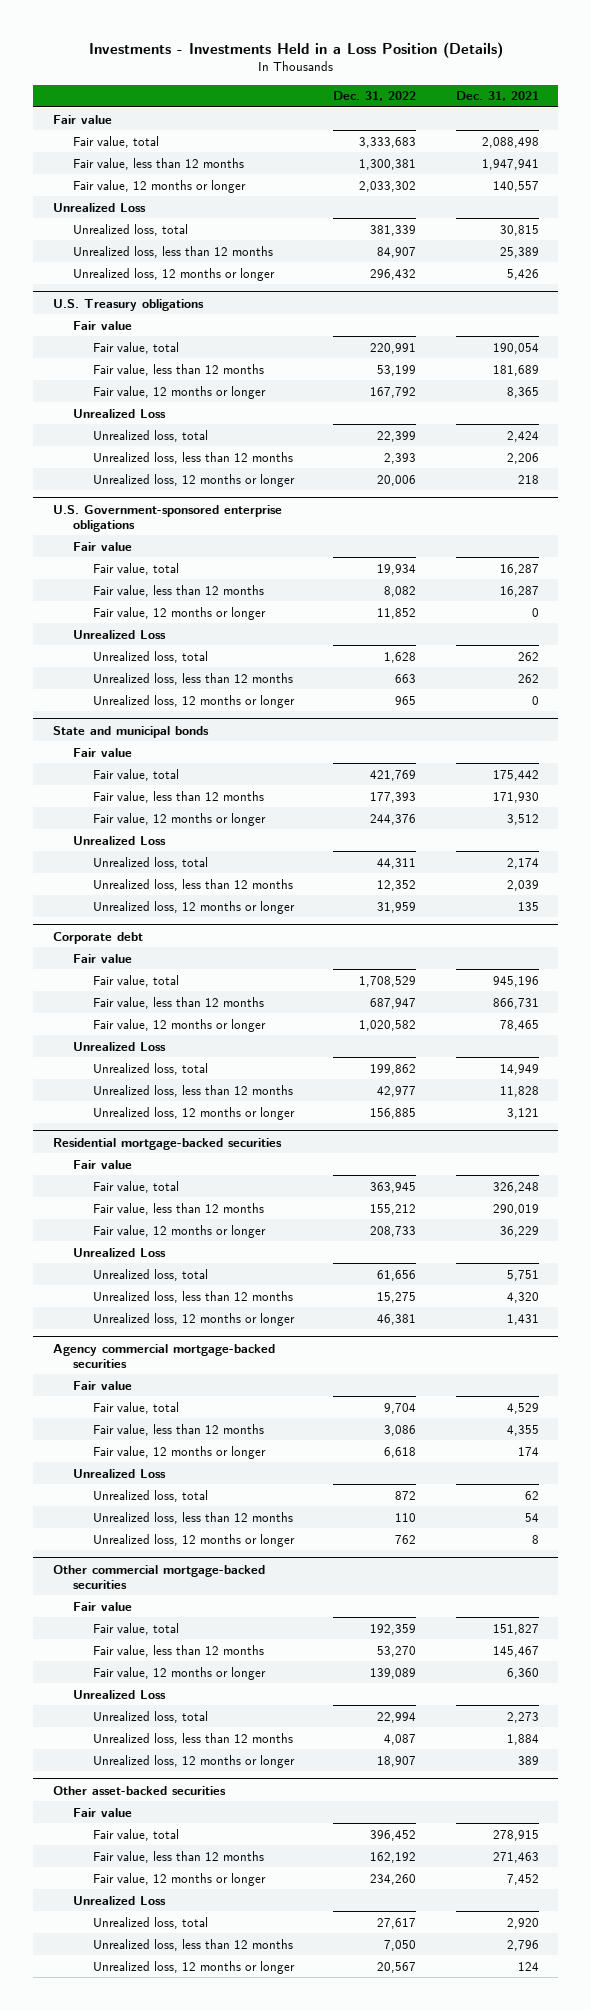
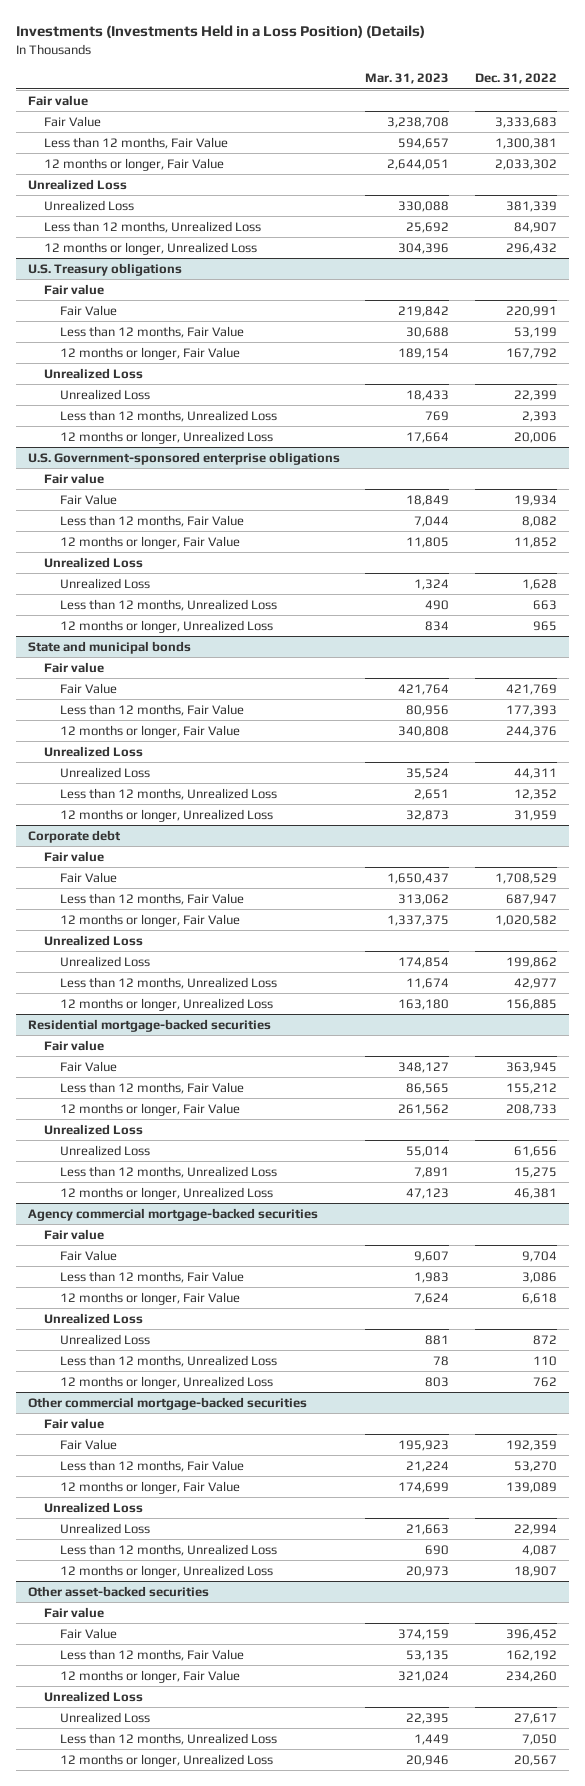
- Investments - Investments Held in a Loss Position (Details)
+ Investments (Investments Held in a Loss Position) (Details)
- | Dec. 31, 2022 | Dec. 31, 2021
+ | Mar. 31, 2023 | Dec. 31, 2022
- Fair value, total | 3,333,683 | 2,088,498
- Fair value, less than 12 months | 1,300,381 | 1,947,941
- Fair value, 12 months or longer | 2,033,302 | 140,557
+ Fair Value | 3,238,708 | 3,333,683
+ Less than 12 months, Fair Value | 594,657 | 1,300,381
+ 12 months or longer, Fair Value | 2,644,051 | 2,033,302
- Unrealized loss, total | 381,339 | 30,815
- Unrealized loss, less than 12 months | 84,907 | 25,389
- Unrealized loss, 12 months or longer | 296,432 | 5,426
+ Unrealized Loss | 330,088 | 381,339
+ Less than 12 months, Unrealized Loss | 25,692 | 84,907
+ 12 months or longer, Unrealized Loss | 304,396 | 296,432
@ U.S. Treasury obligations
- Fair value, total | 220,991 | 190,054
- Fair value, less than 12 months | 53,199 | 181,689
- Fair value, 12 months or longer | 167,792 | 8,365
+ Fair Value | 219,842 | 220,991
+ Less than 12 months, Fair Value | 30,688 | 53,199
+ 12 months or longer, Fair Value | 189,154 | 167,792
- Unrealized loss, total | 22,399 | 2,424
- Unrealized loss, less than 12 months | 2,393 | 2,206
- Unrealized loss, 12 months or longer | 20,006 | 218
+ Unrealized Loss | 18,433 | 22,399
+ Less than 12 months, Unrealized Loss | 769 | 2,393
+ 12 months or longer, Unrealized Loss | 17,664 | 20,006
@ U.S. Government-sponsored enterprise obligations
- Fair value, total | 19,934 | 16,287
- Fair value, less than 12 months | 8,082 | 16,287
- Fair value, 12 months or longer | 11,852 | 0
+ Fair Value | 18,849 | 19,934
+ Less than 12 months, Fair Value | 7,044 | 8,082
+ 12 months or longer, Fair Value | 11,805 | 11,852
- Unrealized loss, total | 1,628 | 262
- Unrealized loss, less than 12 months | 663 | 262
- Unrealized loss, 12 months or longer | 965 | 0
+ Unrealized Loss | 1,324 | 1,628
+ Less than 12 months, Unrealized Loss | 490 | 663
+ 12 months or longer, Unrealized Loss | 834 | 965
@ State and municipal bonds
- Fair value, total | 421,769 | 175,442
- Fair value, less than 12 months | 177,393 | 171,930
- Fair value, 12 months or longer | 244,376 | 3,512
+ Fair Value | 421,764 | 421,769
+ Less than 12 months, Fair Value | 80,956 | 177,393
+ 12 months or longer, Fair Value | 340,808 | 244,376
- Unrealized loss, total | 44,311 | 2,174
- Unrealized loss, less than 12 months | 12,352 | 2,039
- Unrealized loss, 12 months or longer | 31,959 | 135
+ Unrealized Loss | 35,524 | 44,311
+ Less than 12 months, Unrealized Loss | 2,651 | 12,352
+ 12 months or longer, Unrealized Loss | 32,873 | 31,959
@ Corporate debt
- Fair value, total | 1,708,529 | 945,196
- Fair value, less than 12 months | 687,947 | 866,731
- Fair value, 12 months or longer | 1,020,582 | 78,465
+ Fair Value | 1,650,437 | 1,708,529
+ Less than 12 months, Fair Value | 313,062 | 687,947
+ 12 months or longer, Fair Value | 1,337,375 | 1,020,582
- Unrealized loss, total | 199,862 | 14,949
- Unrealized loss, less than 12 months | 42,977 | 11,828
- Unrealized loss, 12 months or longer | 156,885 | 3,121
+ Unrealized Loss | 174,854 | 199,862
+ Less than 12 months, Unrealized Loss | 11,674 | 42,977
+ 12 months or longer, Unrealized Loss | 163,180 | 156,885
@ Residential mortgage-backed securities
- Fair value, total | 363,945 | 326,248
- Fair value, less than 12 months | 155,212 | 290,019
- Fair value, 12 months or longer | 208,733 | 36,229
+ Fair Value | 348,127 | 363,945
+ Less than 12 months, Fair Value | 86,565 | 155,212
+ 12 months or longer, Fair Value | 261,562 | 208,733
- Unrealized loss, total | 61,656 | 5,751
- Unrealized loss, less than 12 months | 15,275 | 4,320
- Unrealized loss, 12 months or longer | 46,381 | 1,431
+ Unrealized Loss | 55,014 | 61,656
+ Less than 12 months, Unrealized Loss | 7,891 | 15,275
+ 12 months or longer, Unrealized Loss | 47,123 | 46,381
@ Agency commercial mortgage-backed securities
- Fair value, total | 9,704 | 4,529
- Fair value, less than 12 months | 3,086 | 4,355
- Fair value, 12 months or longer | 6,618 | 174
+ Fair Value | 9,607 | 9,704
+ Less than 12 months, Fair Value | 1,983 | 3,086
+ 12 months or longer, Fair Value | 7,624 | 6,618
- Unrealized loss, total | 872 | 62
- Unrealized loss, less than 12 months | 110 | 54
- Unrealized loss, 12 months or longer | 762 | 8
+ Unrealized Loss | 881 | 872
+ Less than 12 months, Unrealized Loss | 78 | 110
+ 12 months or longer, Unrealized Loss | 803 | 762
@ Other commercial mortgage-backed securities
- Fair value, total | 192,359 | 151,827
- Fair value, less than 12 months | 53,270 | 145,467
- Fair value, 12 months or longer | 139,089 | 6,360
+ Fair Value | 195,923 | 192,359
+ Less than 12 months, Fair Value | 21,224 | 53,270
+ 12 months or longer, Fair Value | 174,699 | 139,089
- Unrealized loss, total | 22,994 | 2,273
- Unrealized loss, less than 12 months | 4,087 | 1,884
- Unrealized loss, 12 months or longer | 18,907 | 389
+ Unrealized Loss | 21,663 | 22,994
+ Less than 12 months, Unrealized Loss | 690 | 4,087
+ 12 months or longer, Unrealized Loss | 20,973 | 18,907
@ Other asset-backed securities
- Fair value, total | 396,452 | 278,915
- Fair value, less than 12 months | 162,192 | 271,463
- Fair value, 12 months or longer | 234,260 | 7,452
+ Fair Value | 374,159 | 396,452
+ Less than 12 months, Fair Value | 53,135 | 162,192
+ 12 months or longer, Fair Value | 321,024 | 234,260
- Unrealized loss, total | 27,617 | 2,920
- Unrealized loss, less than 12 months | 7,050 | 2,796
- Unrealized loss, 12 months or longer | 20,567 | 124
+ Unrealized Loss | 22,395 | 27,617
+ Less than 12 months, Unrealized Loss | 1,449 | 7,050
+ 12 months or longer, Unrealized Loss | 20,946 | 20,567

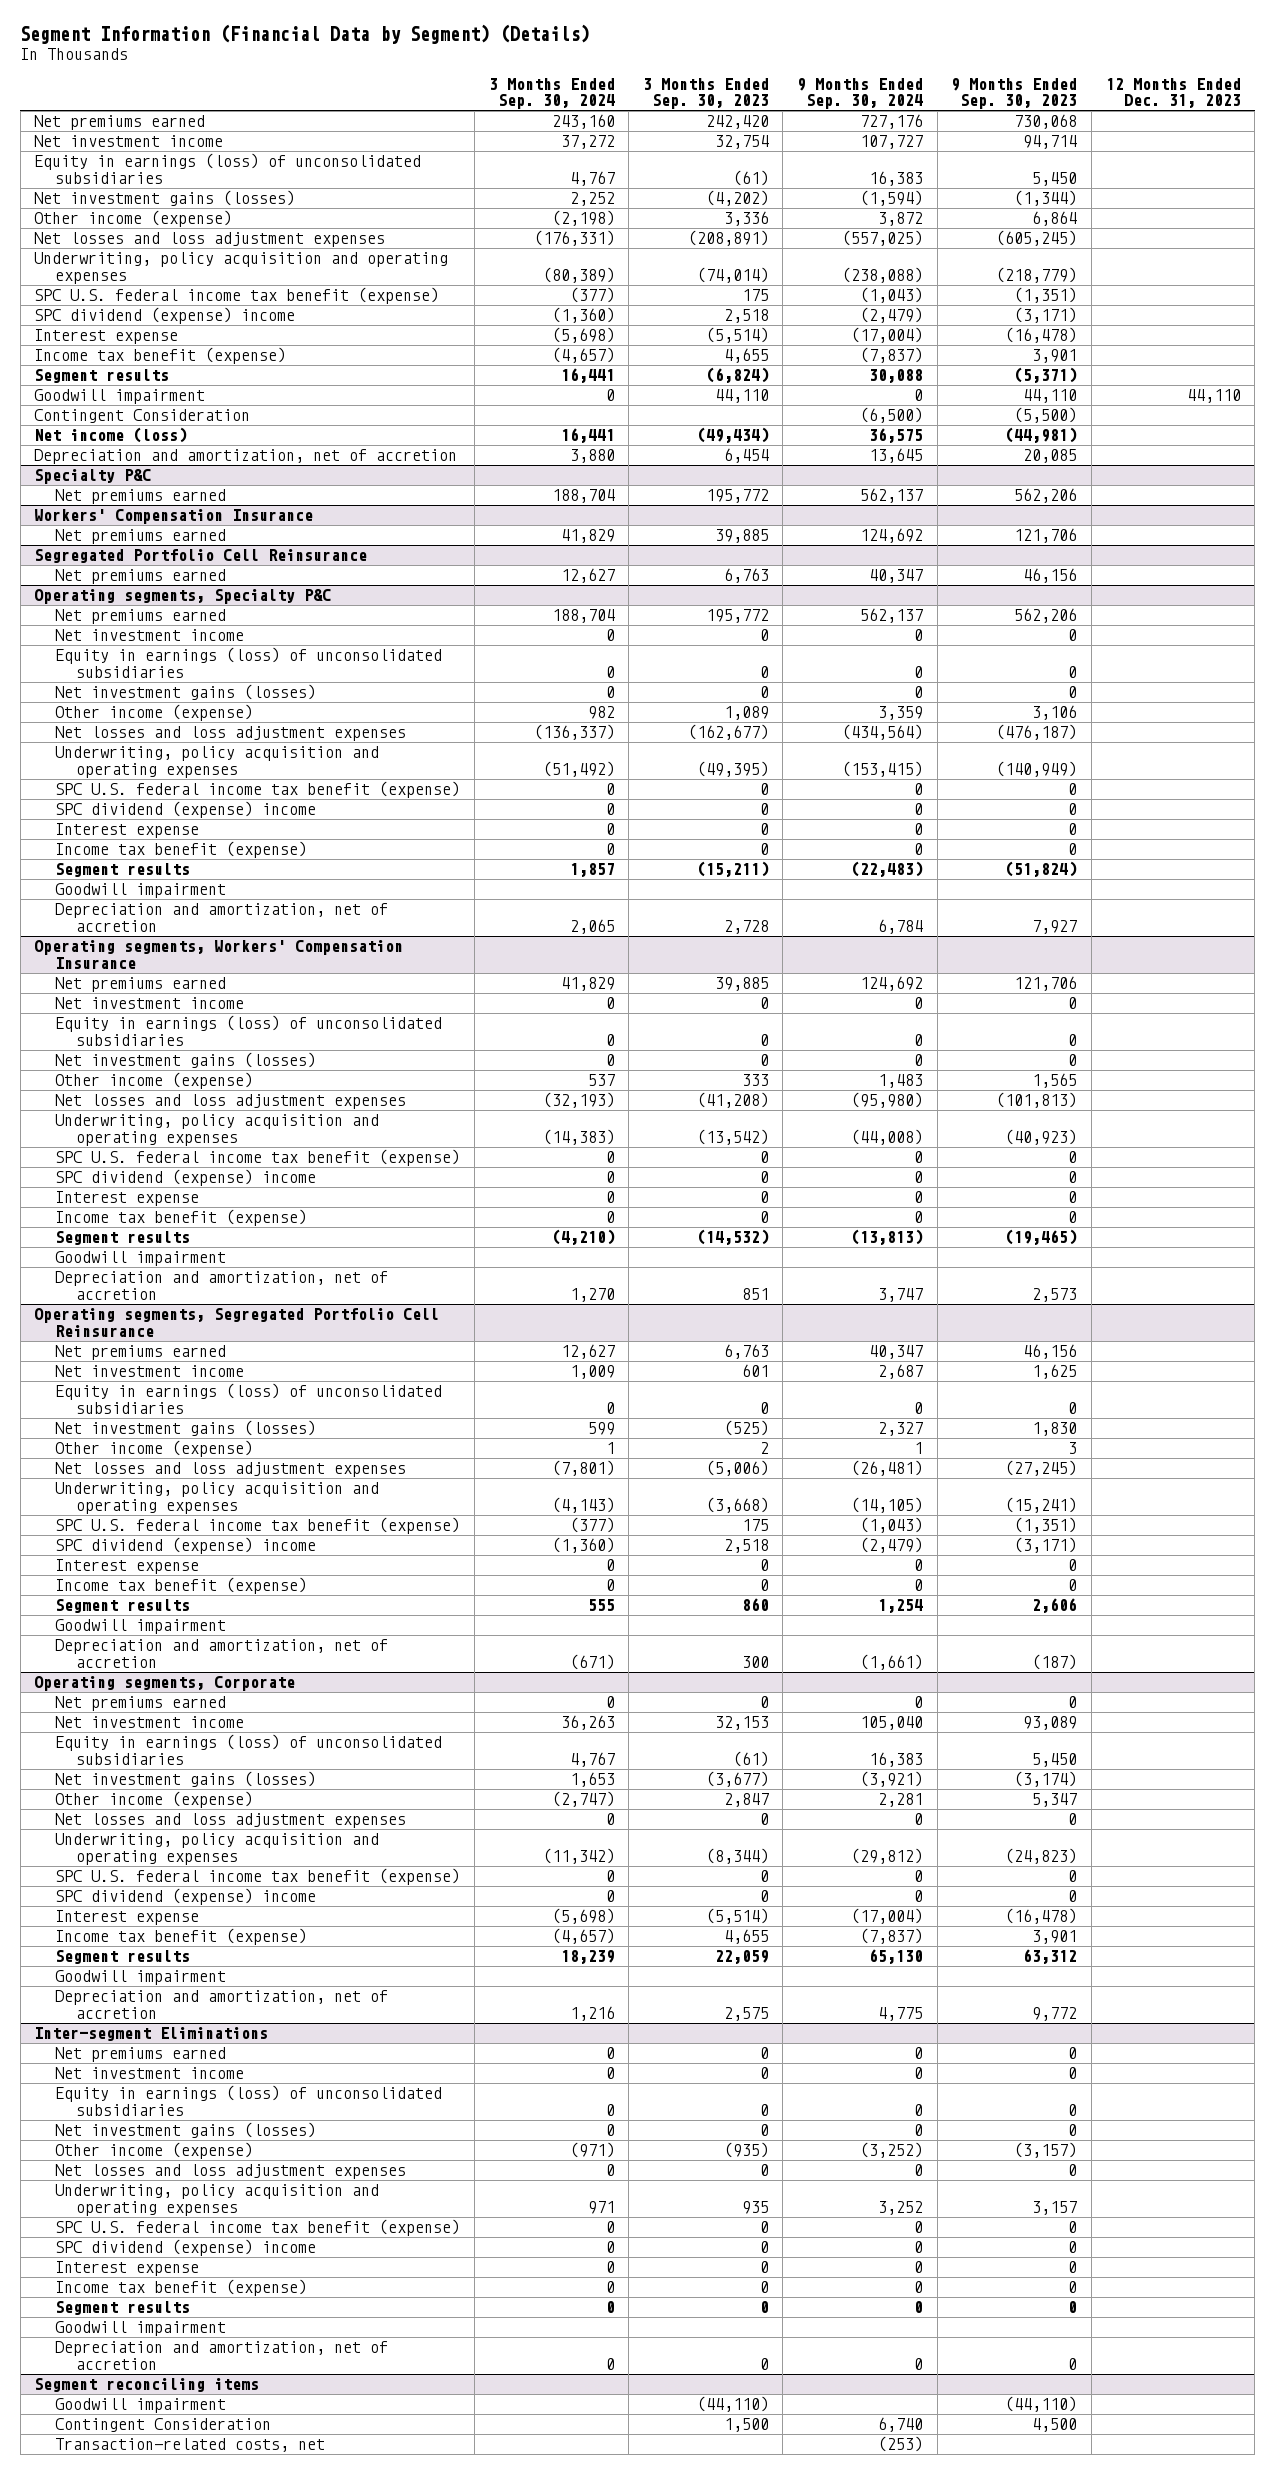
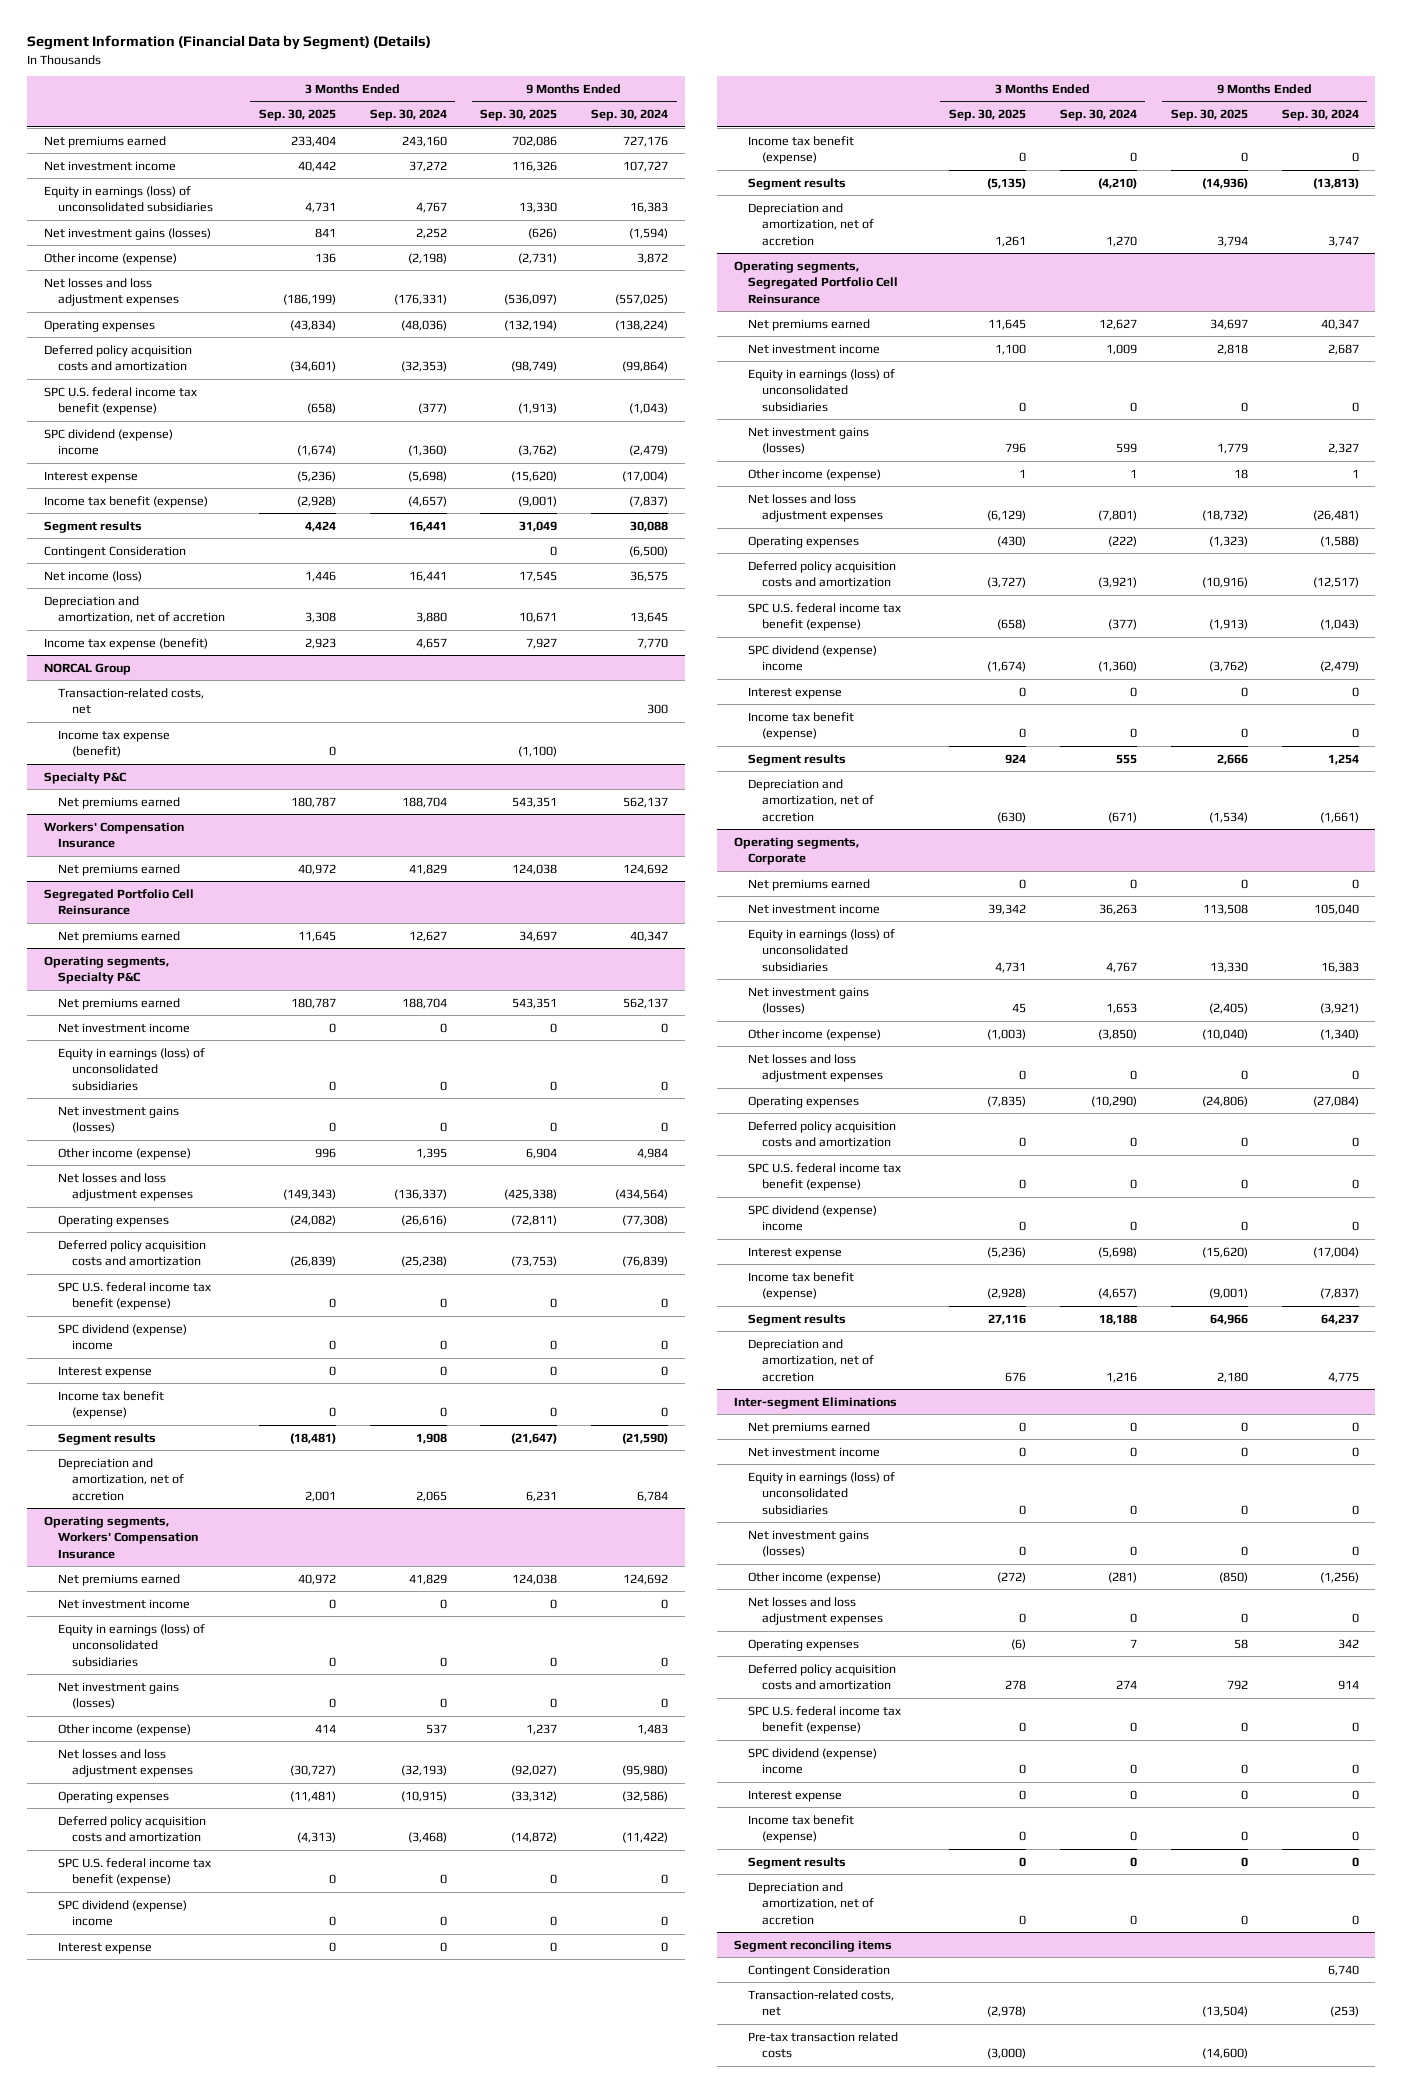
- | 3 Months Ended Sep. 30, 2024 | 3 Months Ended Sep. 30, 2023 | 9 Months Ended Sep. 30, 2024 | 9 Months Ended Sep. 30, 2023 | 12 Months Ended Dec. 31, 2023
+ | 3 Months Ended Sep. 30, 2025 | 3 Months Ended Sep. 30, 2024 | 9 Months Ended Sep. 30, 2025 | 9 Months Ended Sep. 30, 2024
- Underwriting, policy acquisition and operating expenses | (80,389) | (74,014) | (238,088) | (218,779) |
+ Operating expenses | (43,834) | (48,036) | (132,194) | (138,224)
+ Deferred policy acquisition costs and amortization | (34,601) | (32,353) | (98,749) | (99,864)
- Goodwill impairment | 0 | 44,110 | 0 | 44,110 | 44,110
+ Income tax expense (benefit) | 2,923 | 4,657 | 7,927 | 7,770
+ NORCAL Group
+ Transaction-related costs, net | | | | 300
+ Income tax expense (benefit) | 0 | | (1,100) |
@ Operating segments, Specialty P&C
- Other income (expense) | 982 | 1,089 | 3,359 | 3,106 |
+ Other income (expense) | 996 | 1,395 | 6,904 | 4,984
- Underwriting, policy acquisition and operating expenses | (51,492) | (49,395) | (153,415) | (140,949) |
+ Operating expenses | (24,082) | (26,616) | (72,811) | (77,308)
+ Deferred policy acquisition costs and amortization | (26,839) | (25,238) | (73,753) | (76,839)
- Segment results | 1,857 | (15,211) | (22,483) | (51,824) |
- Goodwill impairment
+ Segment results | (18,481) | 1,908 | (21,647) | (21,590)
@ Operating segments, Workers' Compensation Insurance
- Underwriting, policy acquisition and operating expenses | (14,383) | (13,542) | (44,008) | (40,923) |
+ Operating expenses | (11,481) | (10,915) | (33,312) | (32,586)
+ Deferred policy acquisition costs and amortization | (4,313) | (3,468) | (14,872) | (11,422)
- Goodwill impairment
@ Operating segments, Segregated Portfolio Cell Reinsurance
- Underwriting, policy acquisition and operating expenses | (4,143) | (3,668) | (14,105) | (15,241) |
+ Operating expenses | (430) | (222) | (1,323) | (1,588)
+ Deferred policy acquisition costs and amortization | (3,727) | (3,921) | (10,916) | (12,517)
- Goodwill impairment
@ Operating segments, Corporate
- Other income (expense) | (2,747) | 2,847 | 2,281 | 5,347 |
+ Other income (expense) | (1,003) | (3,850) | (10,040) | (1,340)
- Underwriting, policy acquisition and operating expenses | (11,342) | (8,344) | (29,812) | (24,823) |
+ Operating expenses | (7,835) | (10,290) | (24,806) | (27,084)
+ Deferred policy acquisition costs and amortization | 0 | 0 | 0 | 0
- Segment results | 18,239 | 22,059 | 65,130 | 63,312 |
- Goodwill impairment
+ Segment results | 27,116 | 18,188 | 64,966 | 64,237
@ Inter-segment Eliminations
- Other income (expense) | (971) | (935) | (3,252) | (3,157) |
+ Other income (expense) | (272) | (281) | (850) | (1,256)
- Underwriting, policy acquisition and operating expenses | 971 | 935 | 3,252 | 3,157 |
+ Operating expenses | (6) | 7 | 58 | 342
+ Deferred policy acquisition costs and amortization | 278 | 274 | 792 | 914
- Goodwill impairment
@ Segment reconciling items
- Goodwill impairment | | (44,110) | | (44,110) |
+ Pre-tax transaction related costs | (3,000) | | (14,600) |

